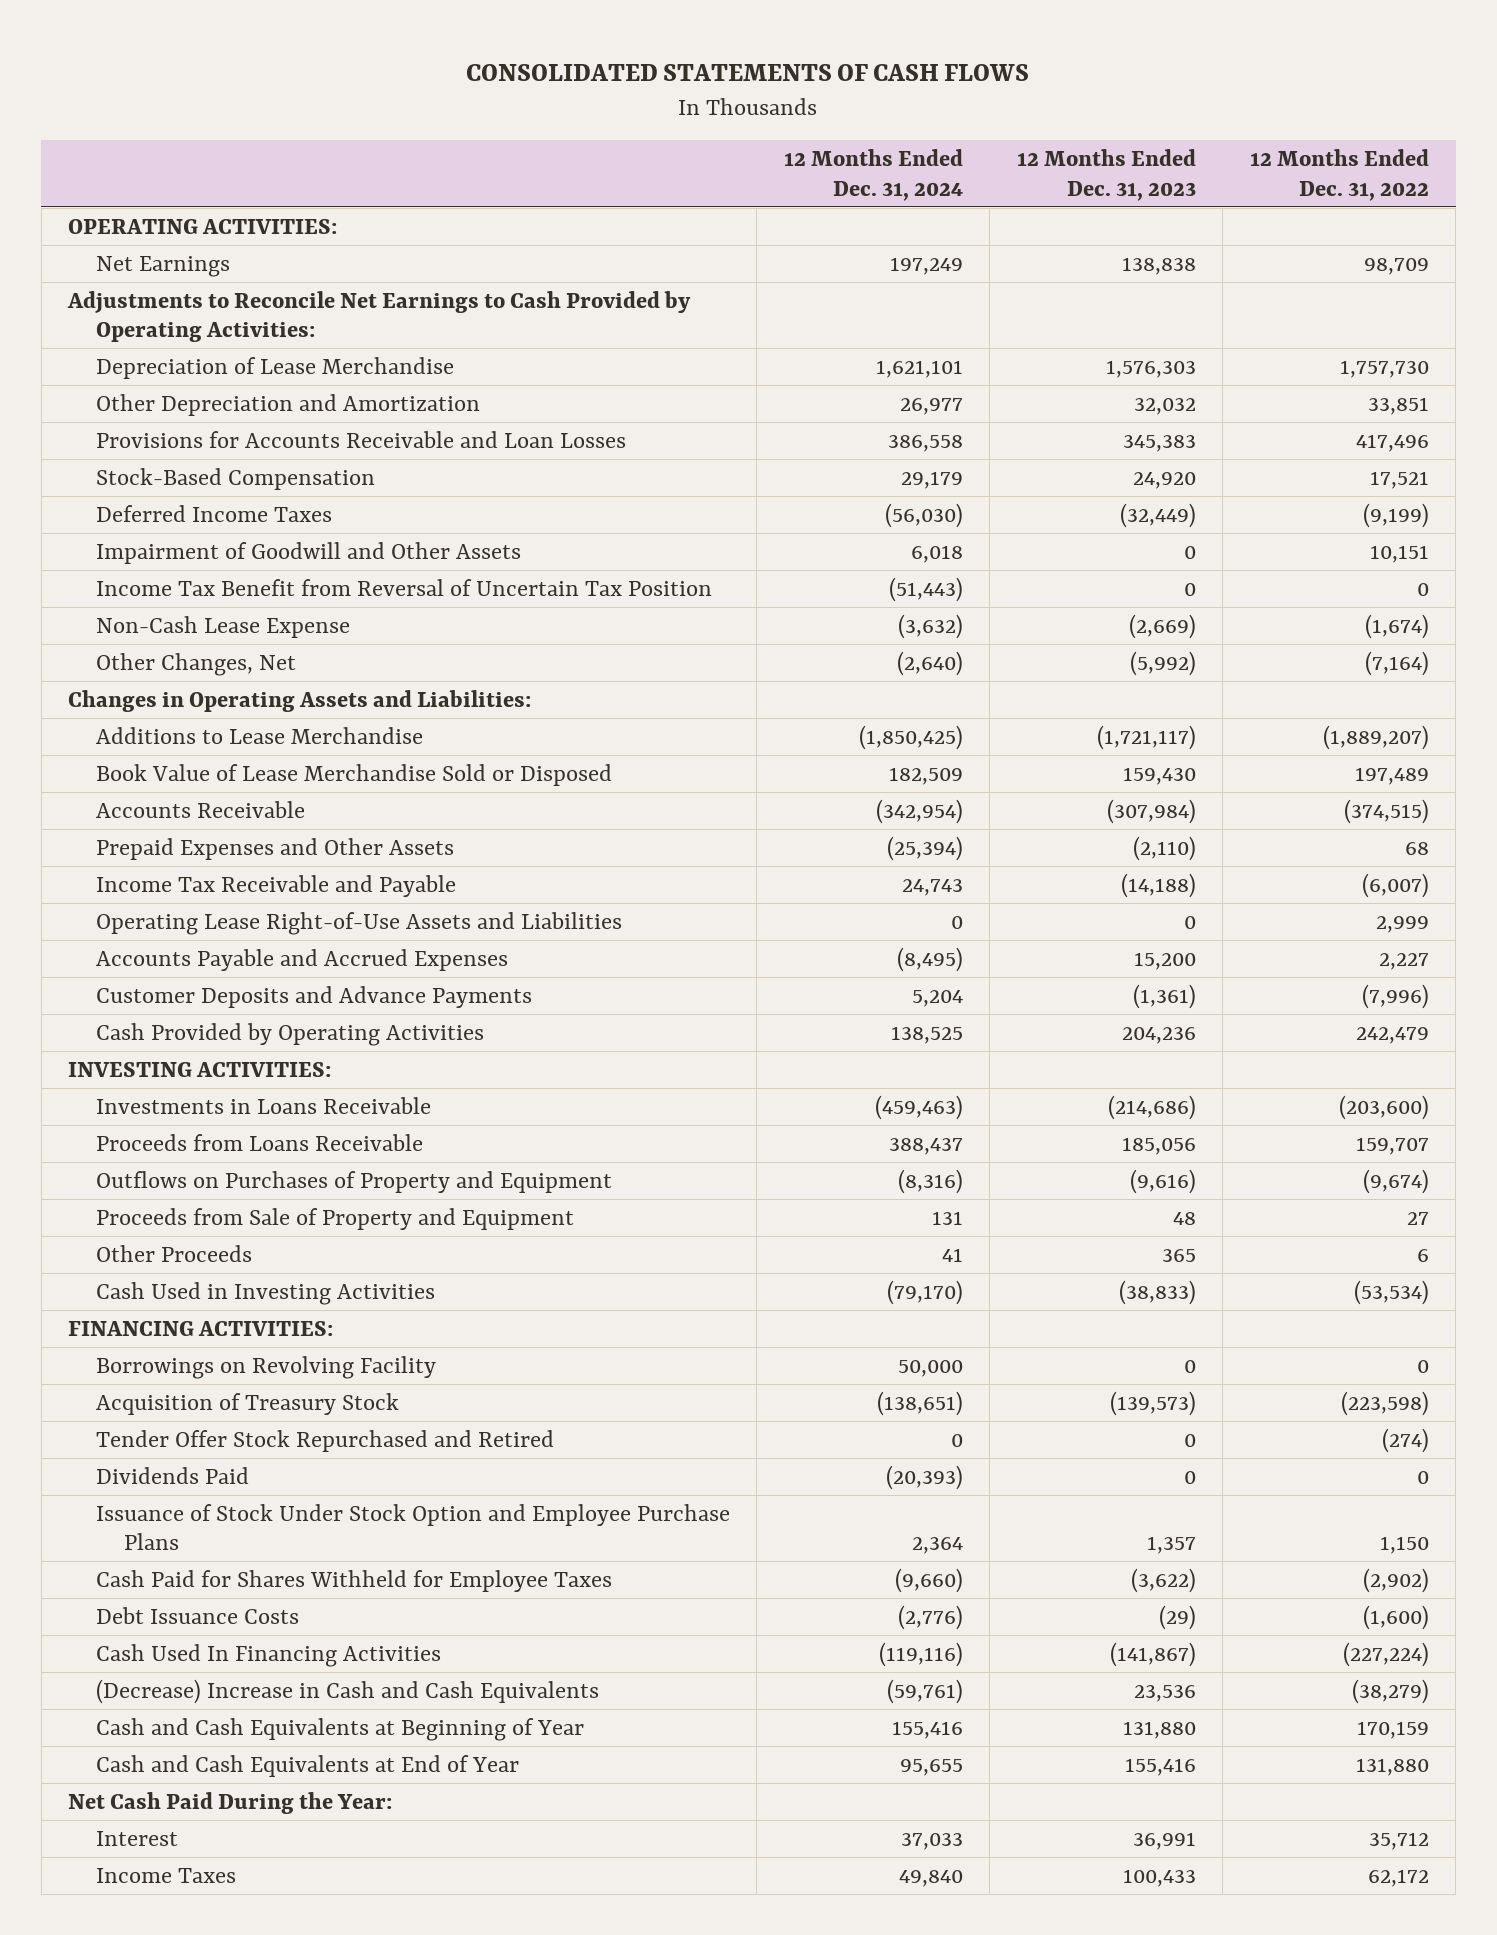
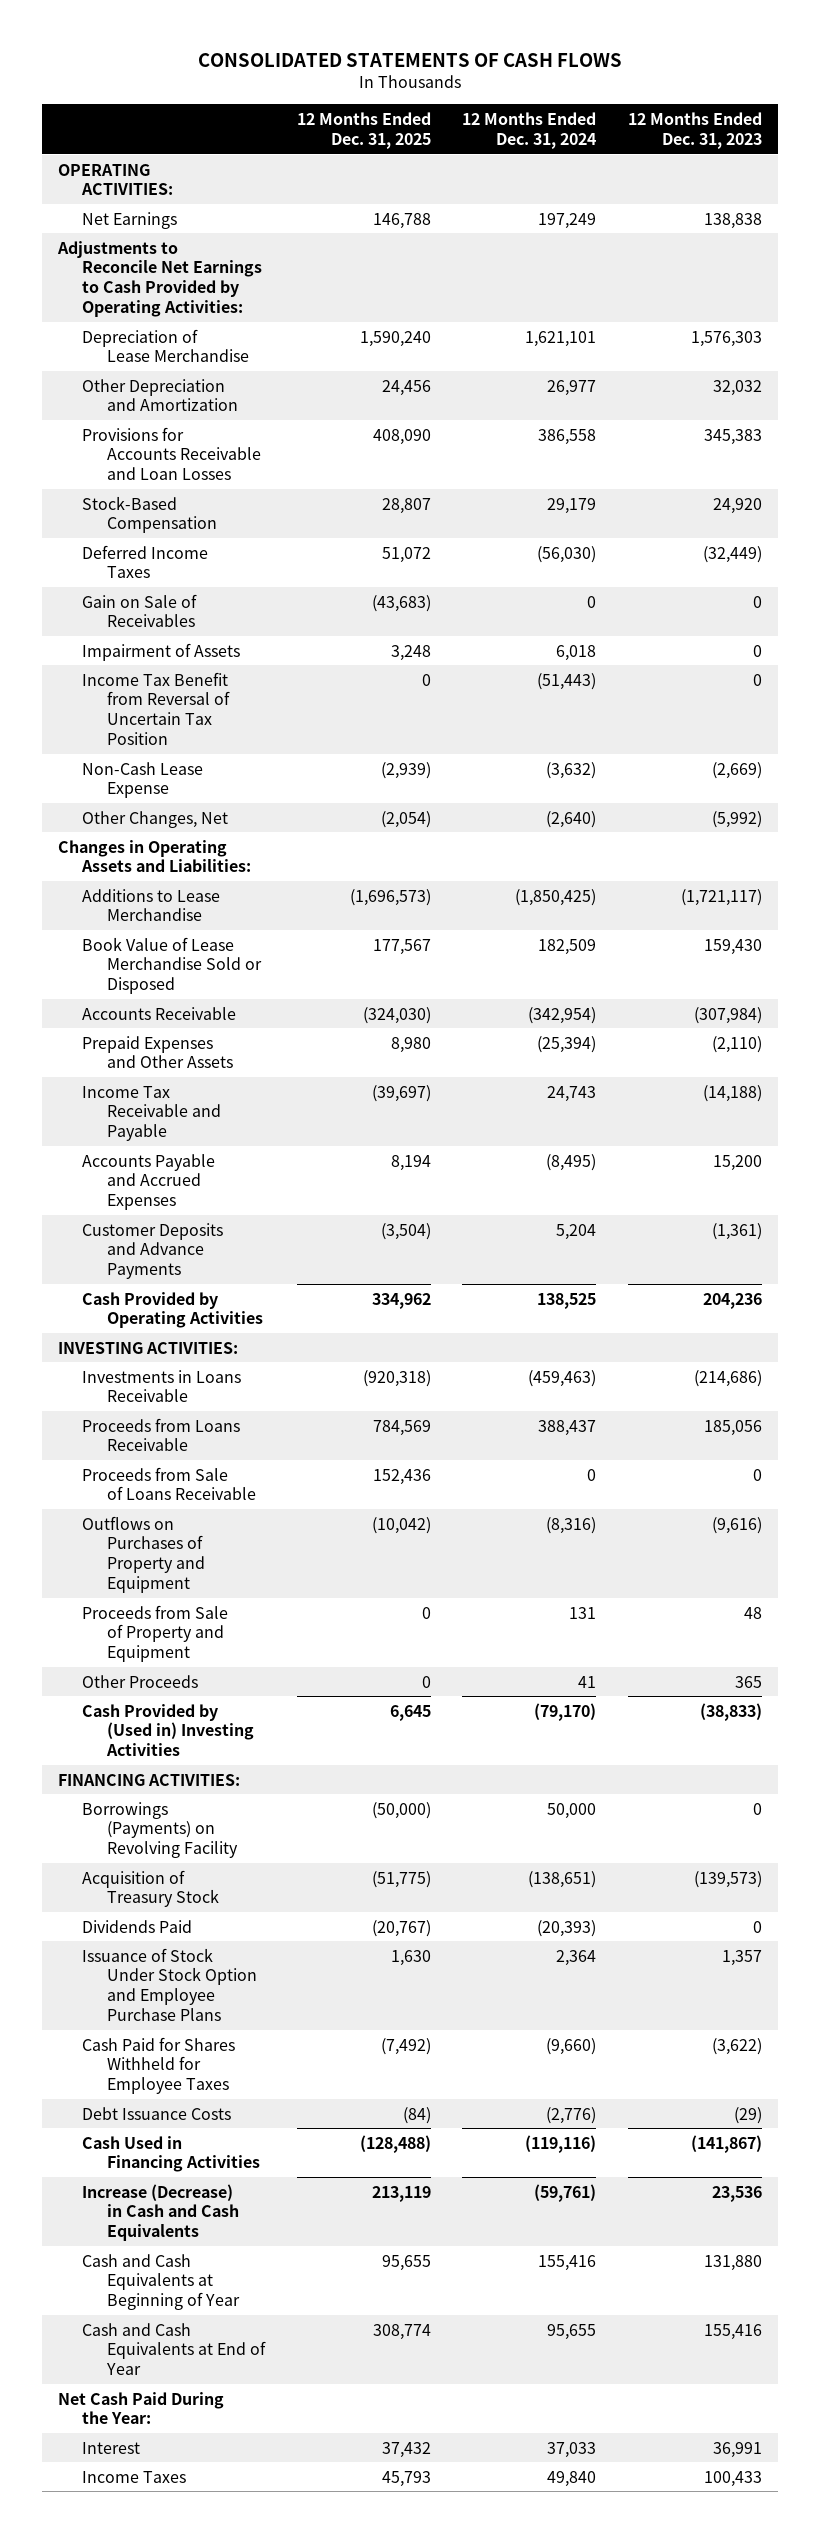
- | 12 Months Ended Dec. 31, 2024 | 12 Months Ended Dec. 31, 2023 | 12 Months Ended Dec. 31, 2022
+ | 12 Months Ended Dec. 31, 2025 | 12 Months Ended Dec. 31, 2024 | 12 Months Ended Dec. 31, 2023
- Impairment of Goodwill and Other Assets | 6,018 | 0 | 10,151
+ Gain on Sale of Receivables | (43,683) | 0 | 0
+ Impairment of Assets | 3,248 | 6,018 | 0
- Operating Lease Right-of-Use Assets and Liabilities | 0 | 0 | 2,999
+ Proceeds from Sale of Loans Receivable | 152,436 | 0 | 0
- Cash Used in Investing Activities | (79,170) | (38,833) | (53,534)
+ Cash Provided by (Used in) Investing Activities | 6,645 | (79,170) | (38,833)
- Borrowings on Revolving Facility | 50,000 | 0 | 0
+ Borrowings (Payments) on Revolving Facility | (50,000) | 50,000 | 0
- Tender Offer Stock Repurchased and Retired | 0 | 0 | (274)
- Cash Used In Financing Activities | (119,116) | (141,867) | (227,224)
- (Decrease) Increase in Cash and Cash Equivalents | (59,761) | 23,536 | (38,279)
+ Cash Used in Financing Activities | (128,488) | (119,116) | (141,867)
+ Increase (Decrease) in Cash and Cash Equivalents | 213,119 | (59,761) | 23,536

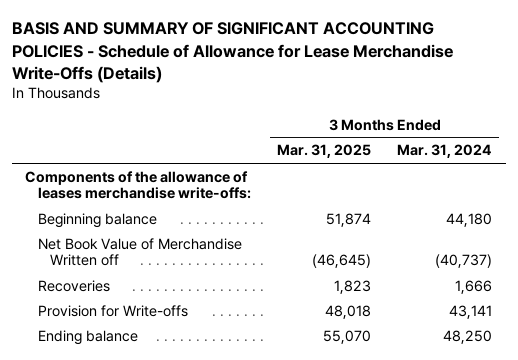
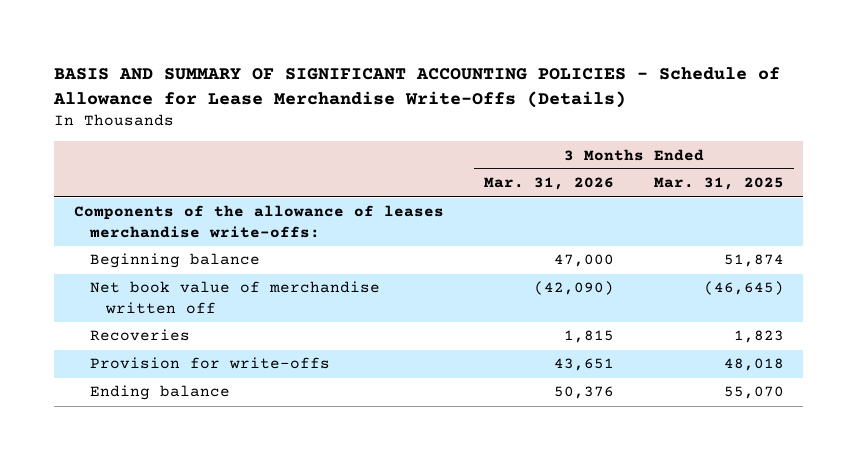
- | 3 Months Ended Mar. 31, 2025 | 3 Months Ended Mar. 31, 2024
+ | 3 Months Ended Mar. 31, 2026 | 3 Months Ended Mar. 31, 2025
- Net Book Value of Merchandise Written off | (46,645) | (40,737)
+ Net book value of merchandise written off | (42,090) | (46,645)
- Provision for Write-offs | 48,018 | 43,141
+ Provision for write-offs | 43,651 | 48,018

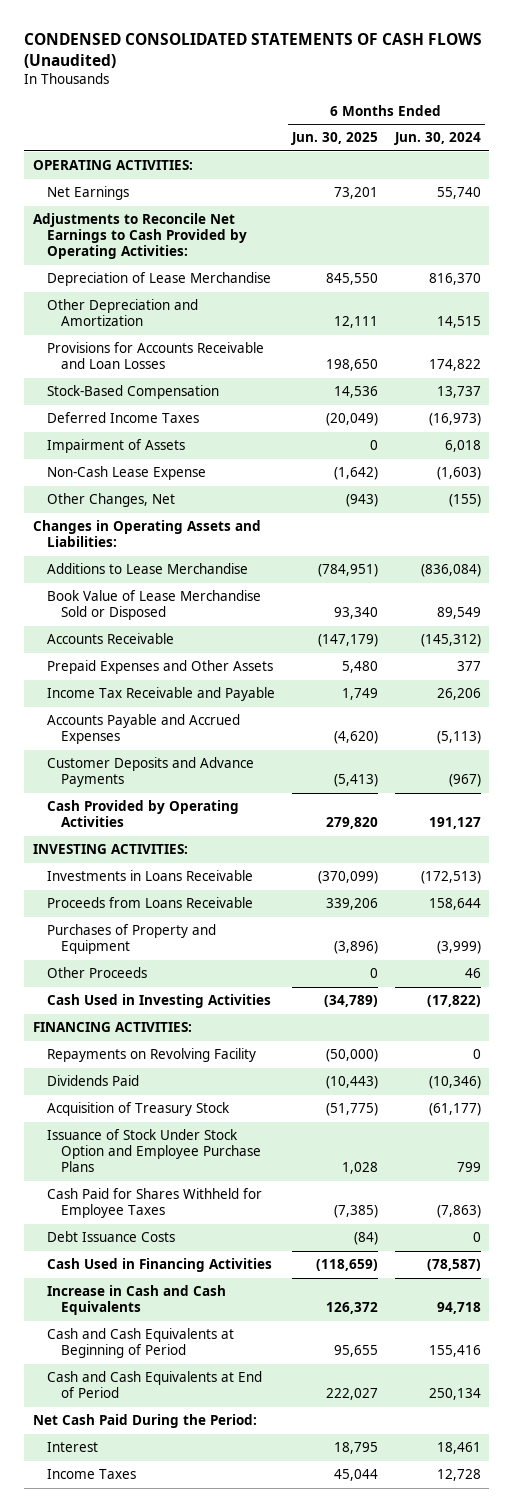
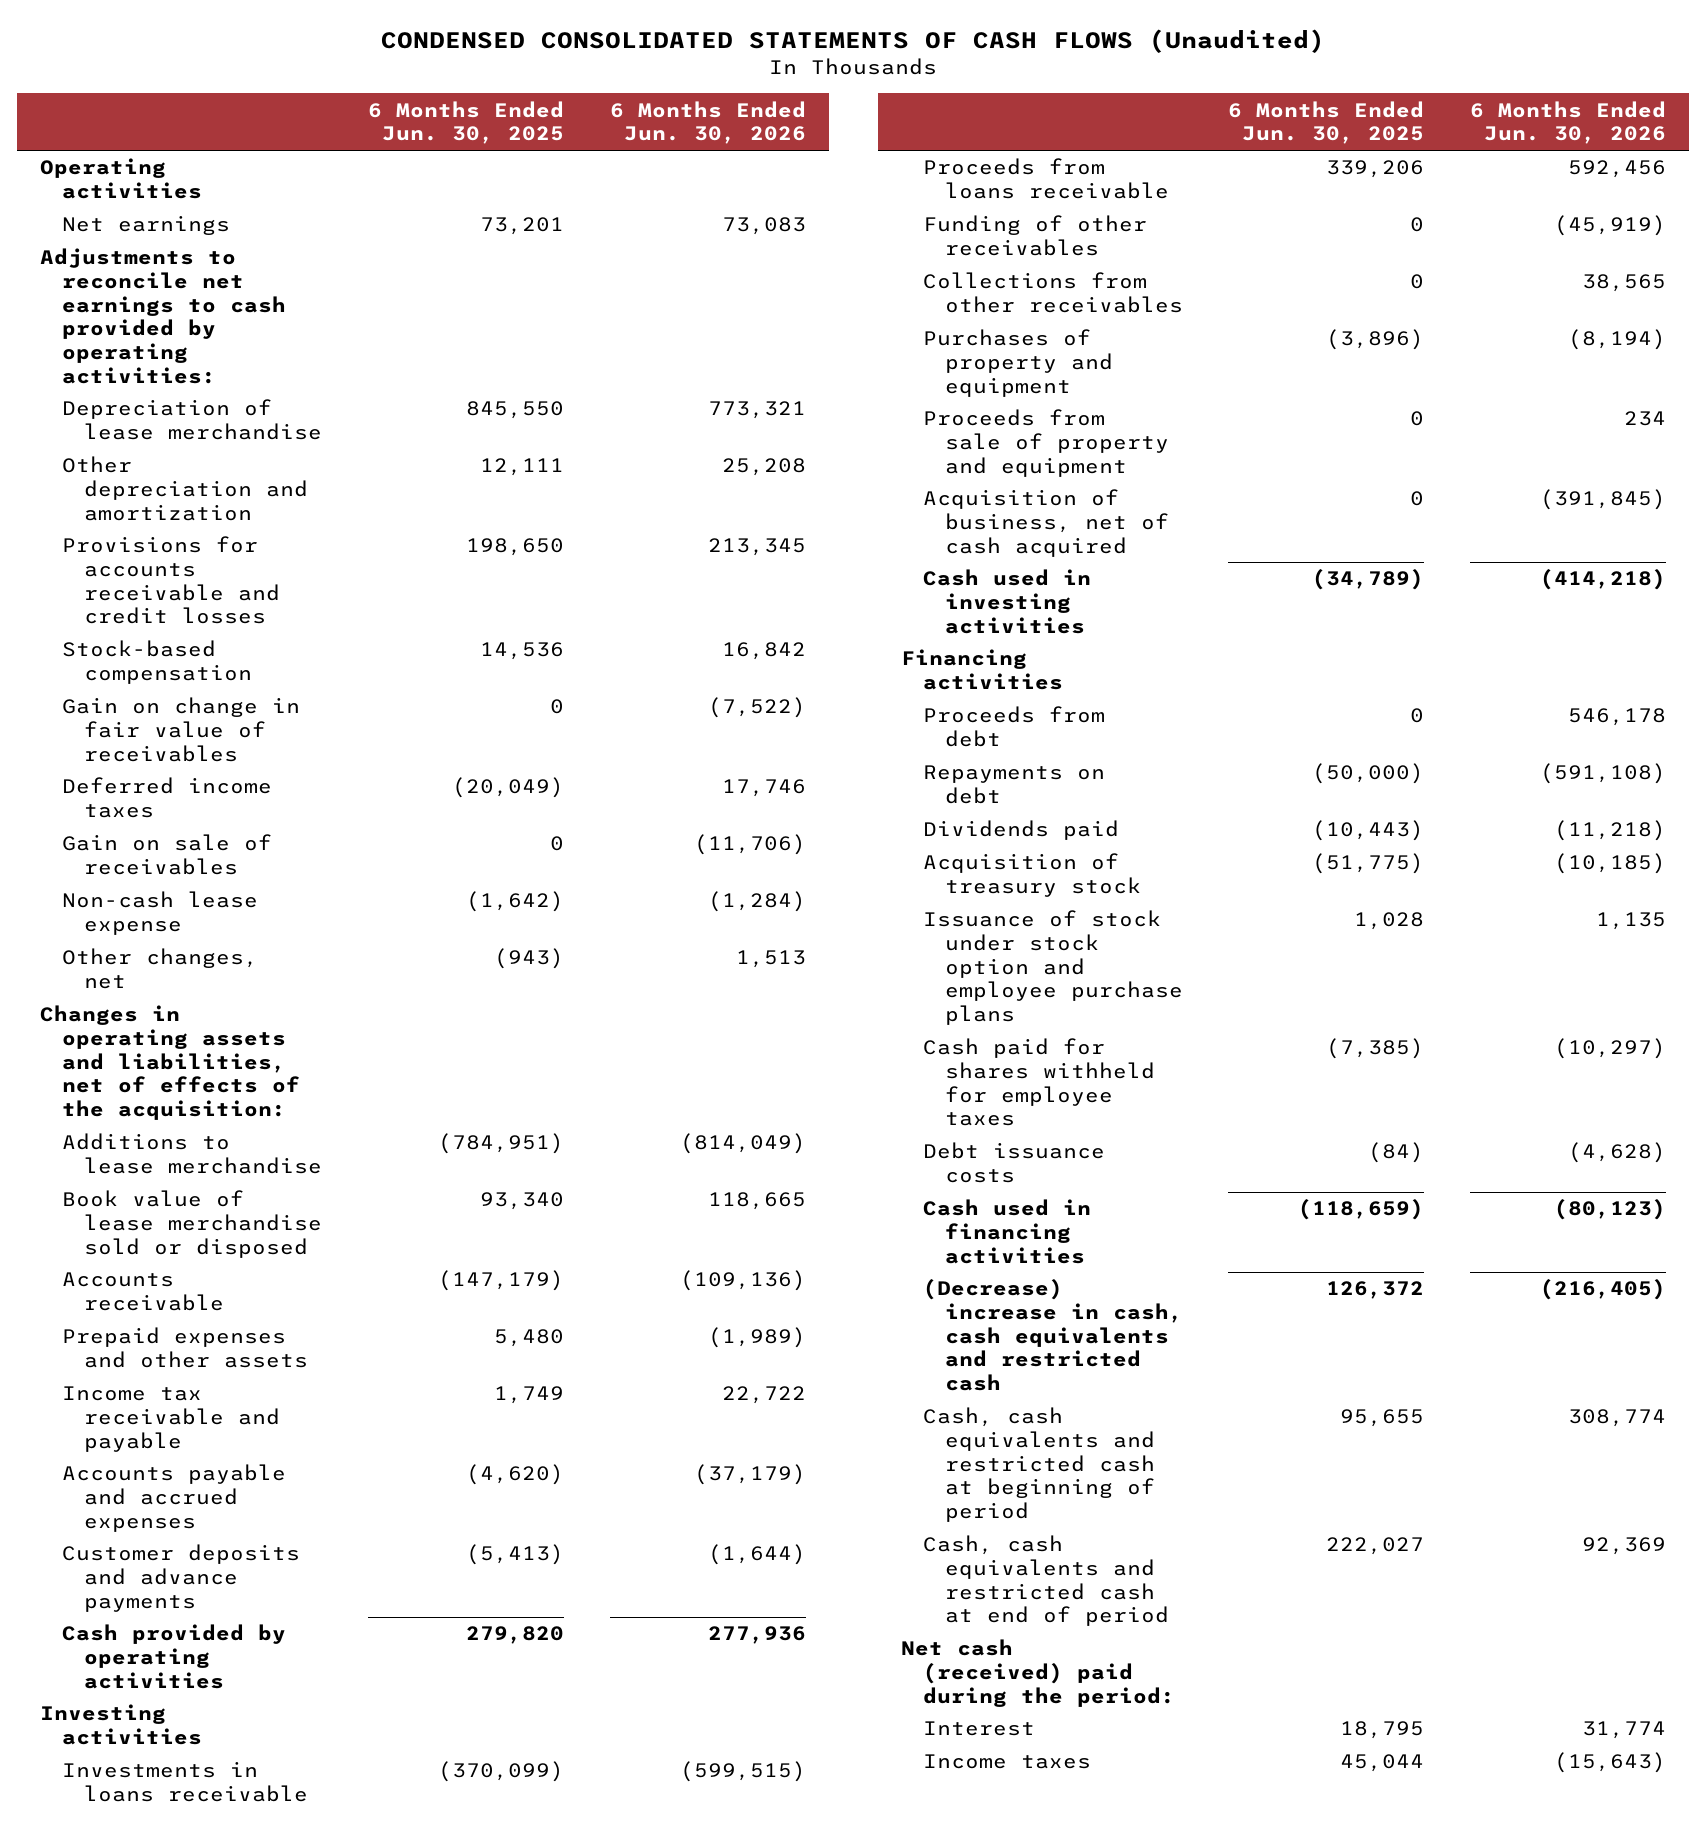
- | 6 Months Ended Jun. 30, 2025 | 6 Months Ended Jun. 30, 2024
+ | 6 Months Ended Jun. 30, 2025 | 6 Months Ended Jun. 30, 2026
- OPERATING ACTIVITIES:
- Net Earnings | 73,201 | 55,740
- Adjustments to Reconcile Net Earnings to Cash Provided by Operating Activities:
- Depreciation of Lease Merchandise | 845,550 | 816,370
- Other Depreciation and Amortization | 12,111 | 14,515
- Provisions for Accounts Receivable and Loan Losses | 198,650 | 174,822
- Stock-Based Compensation | 14,536 | 13,737
- Deferred Income Taxes | (20,049) | (16,973)
- Impairment of Assets | 0 | 6,018
- Non-Cash Lease Expense | (1,642) | (1,603)
- Other Changes, Net | (943) | (155)
- Changes in Operating Assets and Liabilities:
- Additions to Lease Merchandise | (784,951) | (836,084)
- Book Value of Lease Merchandise Sold or Disposed | 93,340 | 89,549
- Accounts Receivable | (147,179) | (145,312)
- Prepaid Expenses and Other Assets | 5,480 | 377
- Income Tax Receivable and Payable | 1,749 | 26,206
- Accounts Payable and Accrued Expenses | (4,620) | (5,113)
- Customer Deposits and Advance Payments | (5,413) | (967)
- Cash Provided by Operating Activities | 279,820 | 191,127
- INVESTING ACTIVITIES:
- Investments in Loans Receivable | (370,099) | (172,513)
- Proceeds from Loans Receivable | 339,206 | 158,644
- Purchases of Property and Equipment | (3,896) | (3,999)
- Other Proceeds | 0 | 46
- Cash Used in Investing Activities | (34,789) | (17,822)
- FINANCING ACTIVITIES:
- Repayments on Revolving Facility | (50,000) | 0
- Dividends Paid | (10,443) | (10,346)
- Acquisition of Treasury Stock | (51,775) | (61,177)
- Issuance of Stock Under Stock Option and Employee Purchase Plans | 1,028 | 799
- Cash Paid for Shares Withheld for Employee Taxes | (7,385) | (7,863)
- Debt Issuance Costs | (84) | 0
- Cash Used in Financing Activities | (118,659) | (78,587)
- Increase in Cash and Cash Equivalents | 126,372 | 94,718
- Cash and Cash Equivalents at Beginning of Period | 95,655 | 155,416
- Cash and Cash Equivalents at End of Period | 222,027 | 250,134
- Net Cash Paid During the Period:
+ Operating activities
+ Net earnings | 73,201 | 73,083
+ Adjustments to reconcile net earnings to cash provided by operating activities:
+ Depreciation of lease merchandise | 845,550 | 773,321
+ Other depreciation and amortization | 12,111 | 25,208
+ Provisions for accounts receivable and credit losses | 198,650 | 213,345
+ Stock-based compensation | 14,536 | 16,842
+ Gain on change in fair value of receivables | 0 | (7,522)
+ Deferred income taxes | (20,049) | 17,746
+ Gain on sale of receivables | 0 | (11,706)
+ Non-cash lease expense | (1,642) | (1,284)
+ Other changes, net | (943) | 1,513
+ Changes in operating assets and liabilities, net of effects of the acquisition:
+ Additions to lease merchandise | (784,951) | (814,049)
+ Book value of lease merchandise sold or disposed | 93,340 | 118,665
+ Accounts receivable | (147,179) | (109,136)
+ Prepaid expenses and other assets | 5,480 | (1,989)
+ Income tax receivable and payable | 1,749 | 22,722
+ Accounts payable and accrued expenses | (4,620) | (37,179)
+ Customer deposits and advance payments | (5,413) | (1,644)
+ Cash provided by operating activities | 279,820 | 277,936
+ Investing activities
+ Investments in loans receivable | (370,099) | (599,515)
+ Proceeds from loans receivable | 339,206 | 592,456
+ Funding of other receivables | 0 | (45,919)
+ Collections from other receivables | 0 | 38,565
+ Purchases of property and equipment | (3,896) | (8,194)
+ Proceeds from sale of property and equipment | 0 | 234
+ Acquisition of business, net of cash acquired | 0 | (391,845)
+ Cash used in investing activities | (34,789) | (414,218)
+ Financing activities
+ Proceeds from debt | 0 | 546,178
+ Repayments on debt | (50,000) | (591,108)
+ Dividends paid | (10,443) | (11,218)
+ Acquisition of treasury stock | (51,775) | (10,185)
+ Issuance of stock under stock option and employee purchase plans | 1,028 | 1,135
+ Cash paid for shares withheld for employee taxes | (7,385) | (10,297)
+ Debt issuance costs | (84) | (4,628)
+ Cash used in financing activities | (118,659) | (80,123)
+ (Decrease) increase in cash, cash equivalents and restricted cash | 126,372 | (216,405)
+ Cash, cash equivalents and restricted cash at beginning of period | 95,655 | 308,774
+ Cash, cash equivalents and restricted cash at end of period | 222,027 | 92,369
+ Net cash (received) paid during the period:
- Income Taxes | 45,044 | 12,728
+ Income taxes | 45,044 | (15,643)

